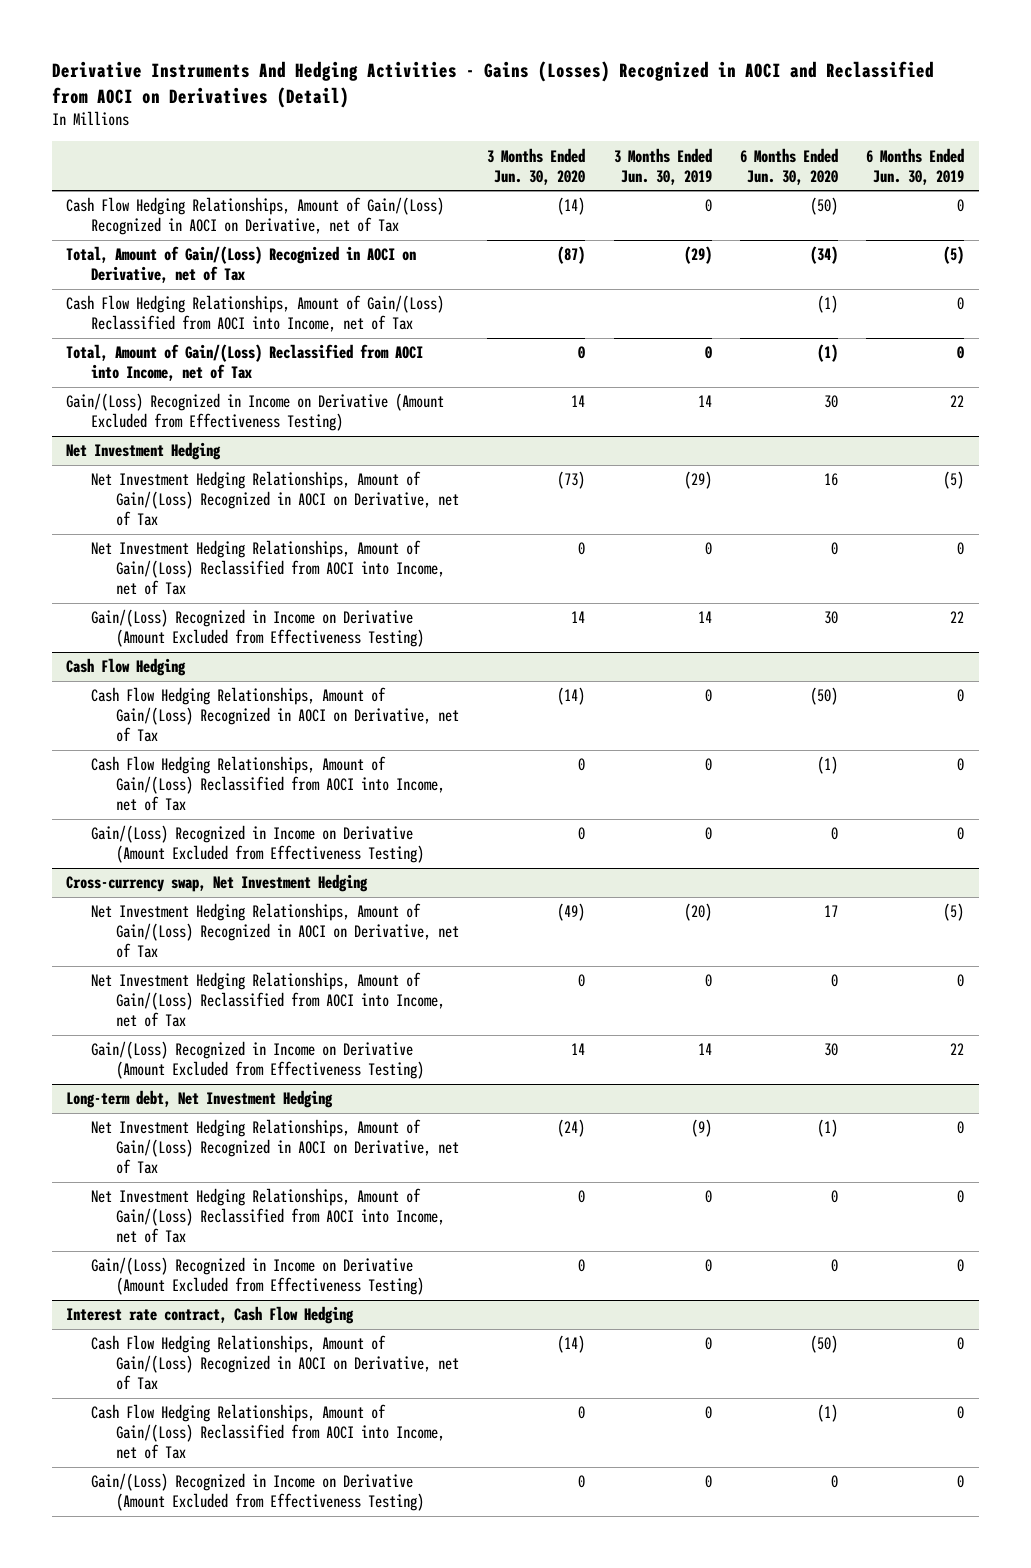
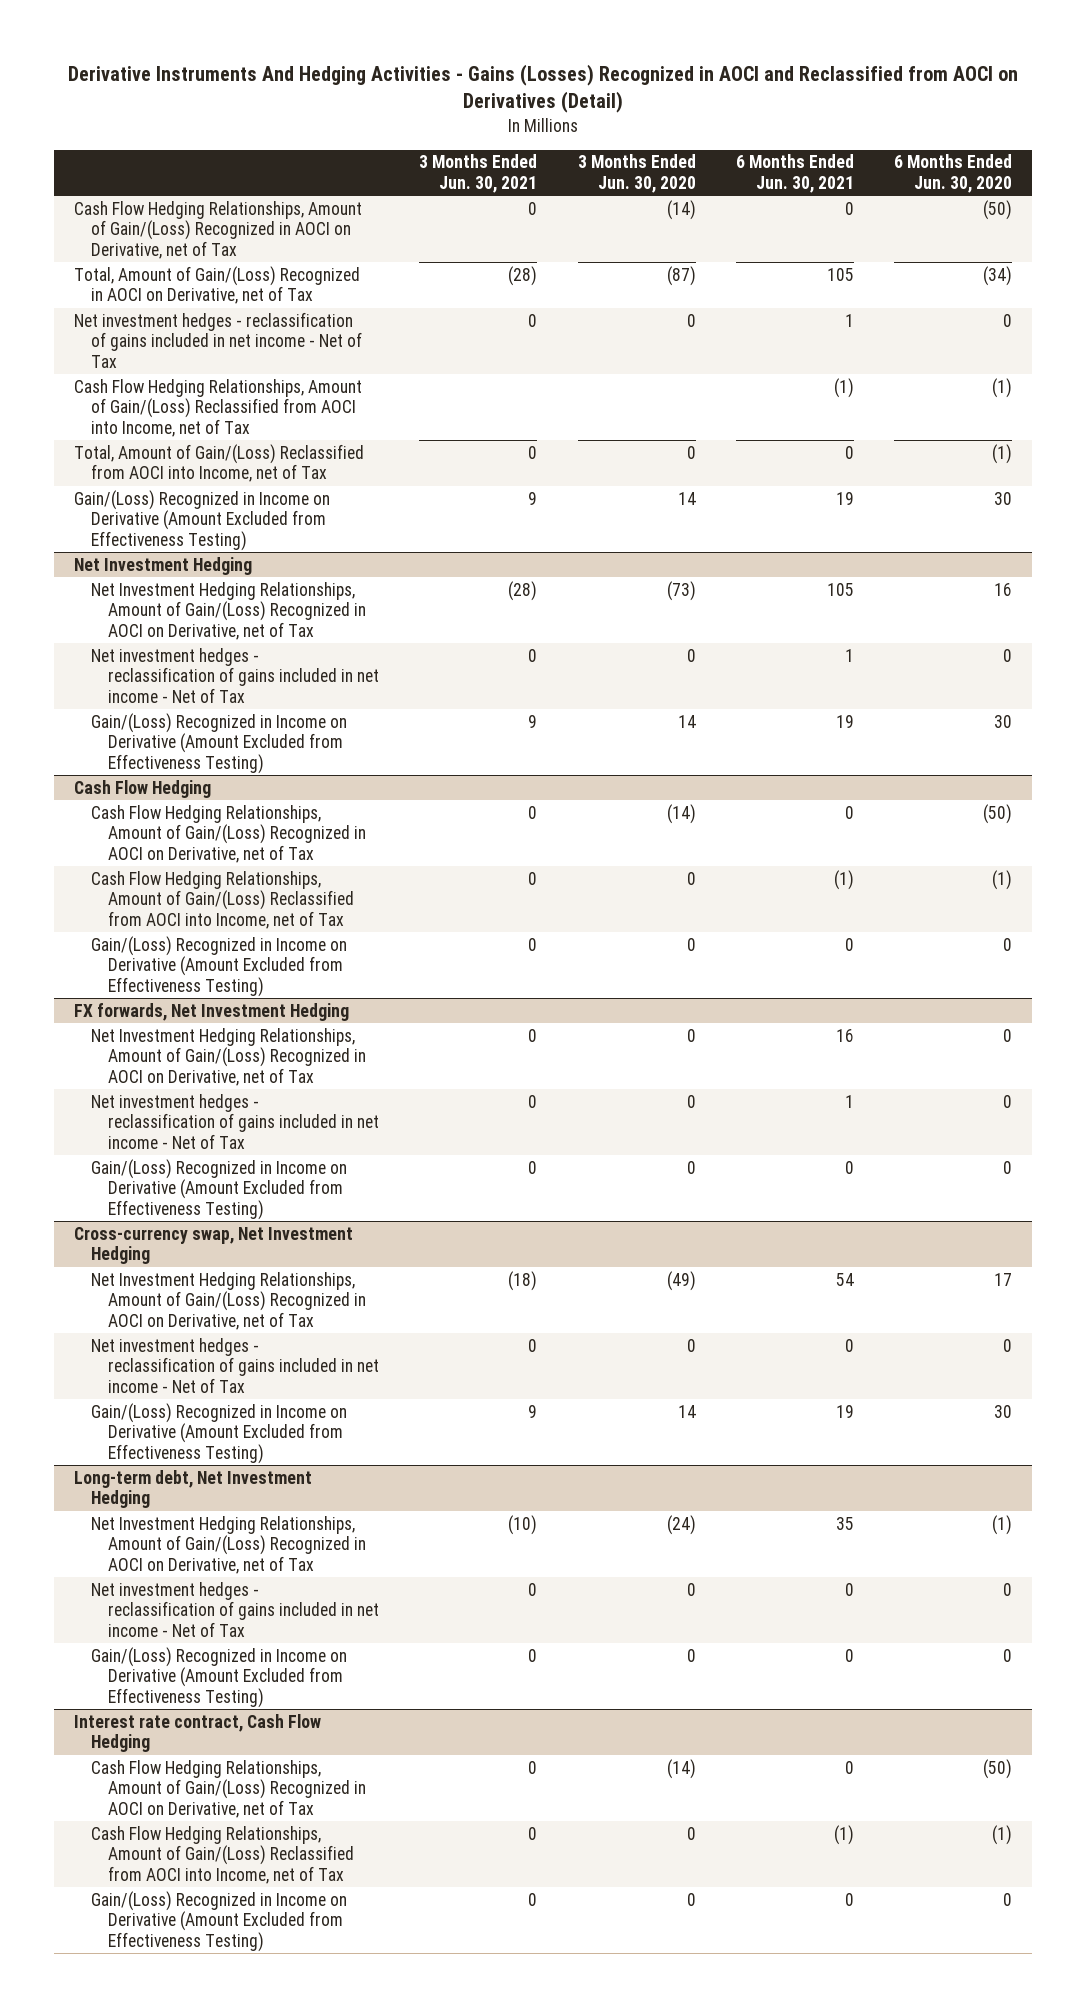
- | 3 Months Ended Jun. 30, 2020 | 3 Months Ended Jun. 30, 2019 | 6 Months Ended Jun. 30, 2020 | 6 Months Ended Jun. 30, 2019
+ | 3 Months Ended Jun. 30, 2021 | 3 Months Ended Jun. 30, 2020 | 6 Months Ended Jun. 30, 2021 | 6 Months Ended Jun. 30, 2020
+ Net investment hedges - reclassification of gains included in net income - Net of Tax | 0 | 0 | 1 | 0
@ Net Investment Hedging
- Net Investment Hedging Relationships, Amount of Gain/(Loss) Reclassified from AOCI into Income, net of Tax | 0 | 0 | 0 | 0
+ Net investment hedges - reclassification of gains included in net income - Net of Tax | 0 | 0 | 1 | 0
+ FX forwards, Net Investment Hedging
+ Net Investment Hedging Relationships, Amount of Gain/(Loss) Recognized in AOCI on Derivative, net of Tax | 0 | 0 | 16 | 0
+ Net investment hedges - reclassification of gains included in net income - Net of Tax | 0 | 0 | 1 | 0
+ Gain/(Loss) Recognized in Income on Derivative (Amount Excluded from Effectiveness Testing) | 0 | 0 | 0 | 0
@ Cross-currency swap, Net Investment Hedging
- Net Investment Hedging Relationships, Amount of Gain/(Loss) Reclassified from AOCI into Income, net of Tax | 0 | 0 | 0 | 0
+ Net investment hedges - reclassification of gains included in net income - Net of Tax | 0 | 0 | 0 | 0
@ Long-term debt, Net Investment Hedging
- Net Investment Hedging Relationships, Amount of Gain/(Loss) Reclassified from AOCI into Income, net of Tax | 0 | 0 | 0 | 0
+ Net investment hedges - reclassification of gains included in net income - Net of Tax | 0 | 0 | 0 | 0

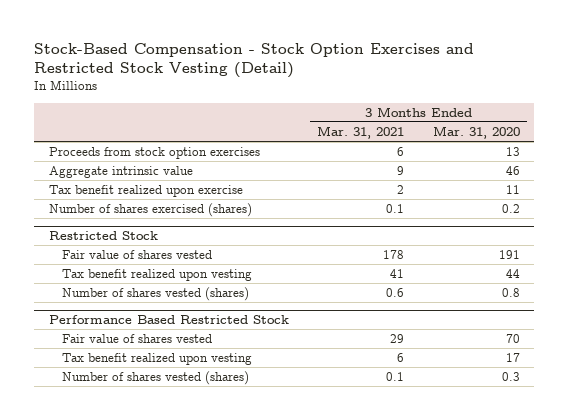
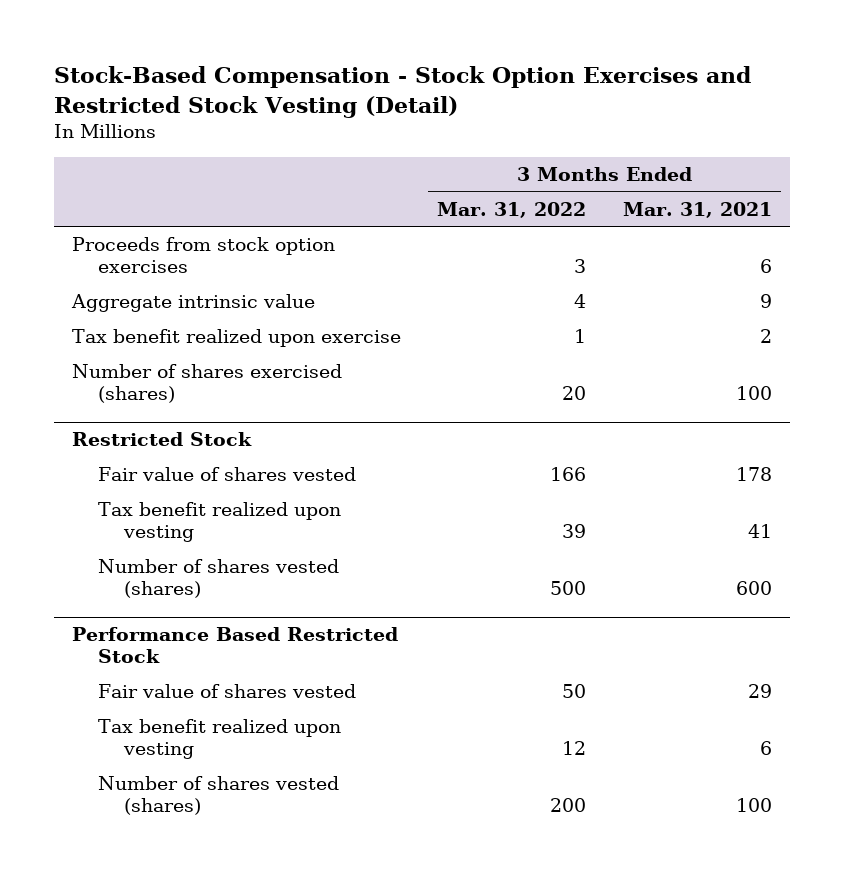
- | 3 Months Ended Mar. 31, 2021 | 3 Months Ended Mar. 31, 2020
+ | 3 Months Ended Mar. 31, 2022 | 3 Months Ended Mar. 31, 2021
- Number of shares exercised (shares) | 0.1 | 0.2
+ Number of shares exercised (shares) | 20 | 100
@ Restricted Stock
- Number of shares vested (shares) | 0.6 | 0.8
+ Number of shares vested (shares) | 500 | 600
@ Performance Based Restricted Stock
- Number of shares vested (shares) | 0.1 | 0.3
+ Number of shares vested (shares) | 200 | 100

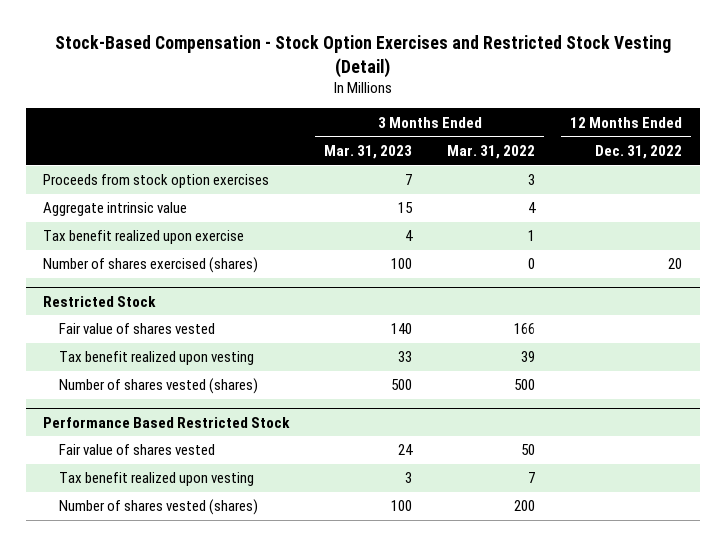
- | 3 Months Ended Mar. 31, 2022 | 3 Months Ended Mar. 31, 2021
+ | 3 Months Ended Mar. 31, 2023 | 3 Months Ended Mar. 31, 2022 | 12 Months Ended Dec. 31, 2022
- Number of shares exercised (shares) | 20 | 100
+ Number of shares exercised (shares) | 100 | 0 | 20
@ Performance Based Restricted Stock
- Tax benefit realized upon vesting | 12 | 6
+ Tax benefit realized upon vesting | 3 | 7 |

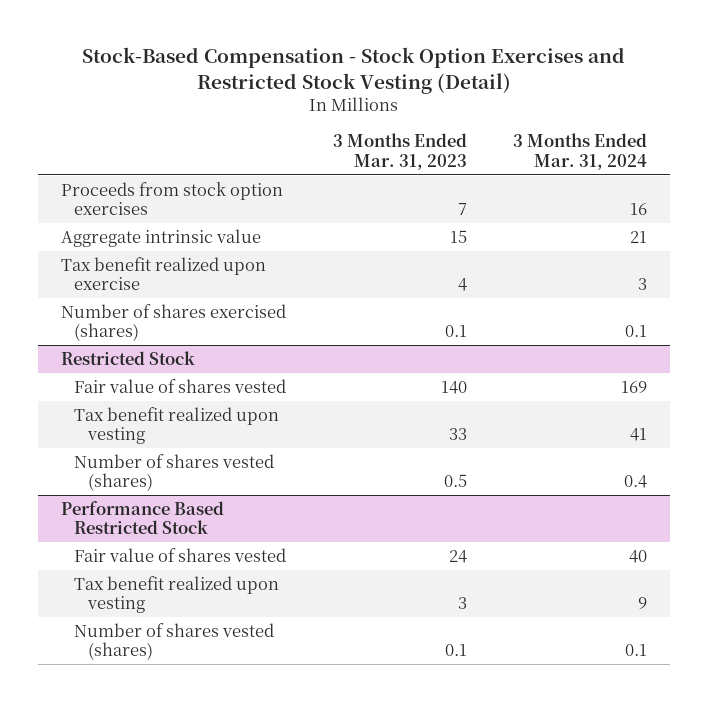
- | 3 Months Ended Mar. 31, 2023 | 3 Months Ended Mar. 31, 2022 | 12 Months Ended Dec. 31, 2022
+ | 3 Months Ended Mar. 31, 2023 | 3 Months Ended Mar. 31, 2024
- Number of shares exercised (shares) | 100 | 0 | 20
+ Number of shares exercised (shares) | 0.1 | 0.1
@ Restricted Stock
- Number of shares vested (shares) | 500 | 500 |
+ Number of shares vested (shares) | 0.5 | 0.4
@ Performance Based Restricted Stock
- Number of shares vested (shares) | 100 | 200 |
+ Number of shares vested (shares) | 0.1 | 0.1

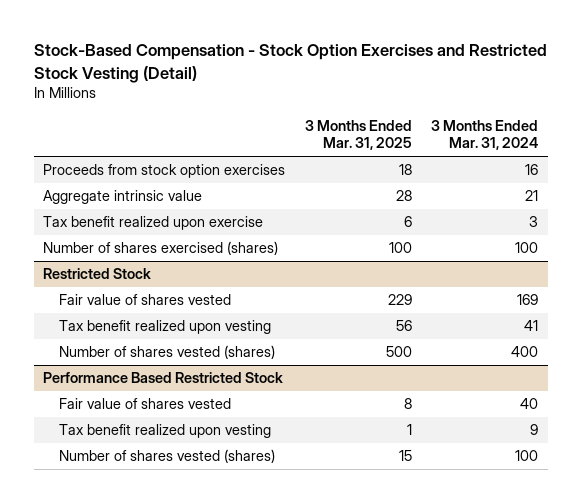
- | 3 Months Ended Mar. 31, 2023 | 3 Months Ended Mar. 31, 2024
+ | 3 Months Ended Mar. 31, 2025 | 3 Months Ended Mar. 31, 2024
- Number of shares exercised (shares) | 0.1 | 0.1
+ Number of shares exercised (shares) | 100 | 100
@ Restricted Stock
- Number of shares vested (shares) | 0.5 | 0.4
+ Number of shares vested (shares) | 500 | 400
@ Performance Based Restricted Stock
- Number of shares vested (shares) | 0.1 | 0.1
+ Number of shares vested (shares) | 15 | 100

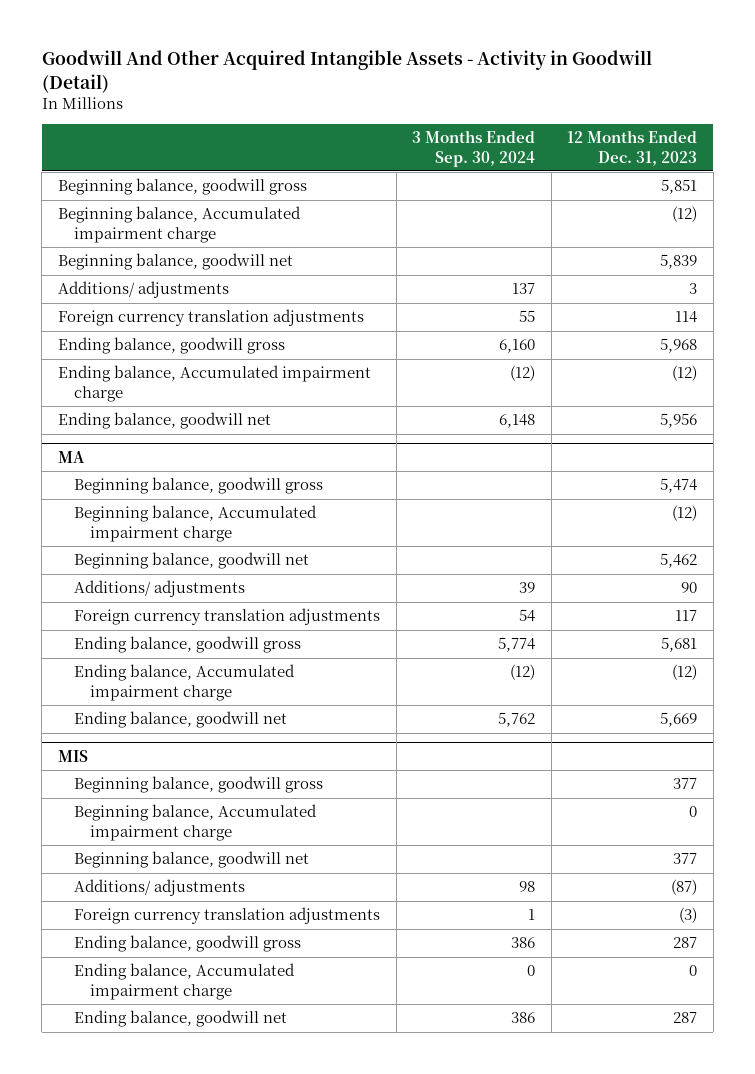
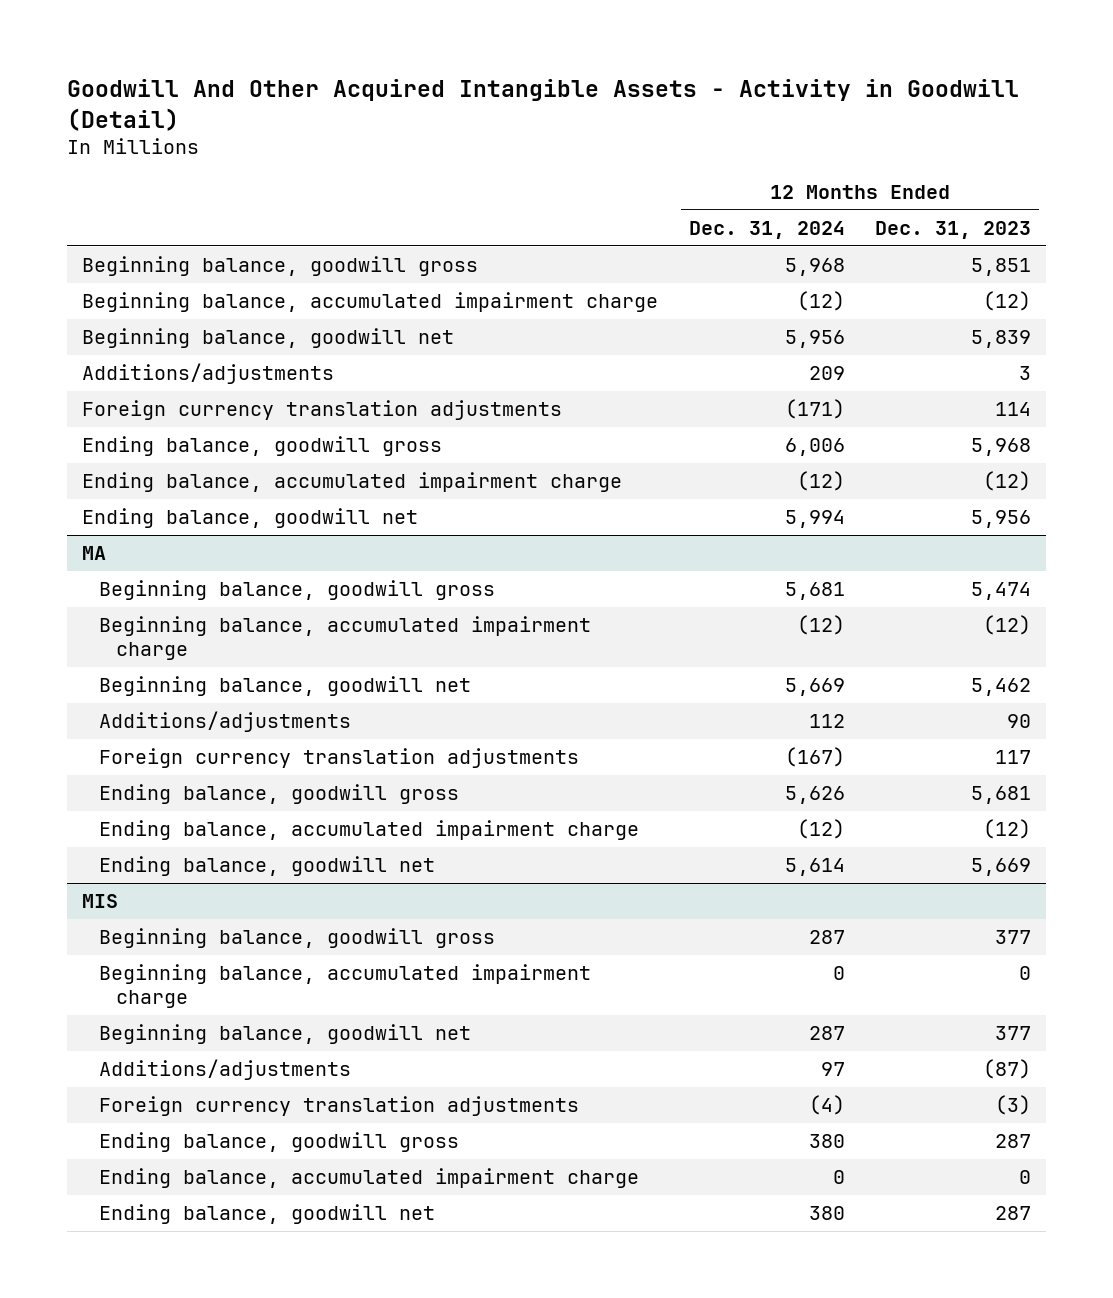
- | 3 Months Ended Sep. 30, 2024 | 12 Months Ended Dec. 31, 2023
+ | 12 Months Ended Dec. 31, 2024 | 12 Months Ended Dec. 31, 2023
- Beginning balance, Accumulated impairment charge | | (12)
+ Beginning balance, accumulated impairment charge | (12) | (12)
- Additions/ adjustments | 137 | 3
+ Additions/adjustments | 209 | 3
- Ending balance, Accumulated impairment charge | (12) | (12)
+ Ending balance, accumulated impairment charge | (12) | (12)
@ MA
- Beginning balance, Accumulated impairment charge | | (12)
+ Beginning balance, accumulated impairment charge | (12) | (12)
- Additions/ adjustments | 39 | 90
+ Additions/adjustments | 112 | 90
- Ending balance, Accumulated impairment charge | (12) | (12)
+ Ending balance, accumulated impairment charge | (12) | (12)
@ MIS
- Beginning balance, Accumulated impairment charge | | 0
+ Beginning balance, accumulated impairment charge | 0 | 0
- Additions/ adjustments | 98 | (87)
+ Additions/adjustments | 97 | (87)
- Ending balance, Accumulated impairment charge | 0 | 0
+ Ending balance, accumulated impairment charge | 0 | 0

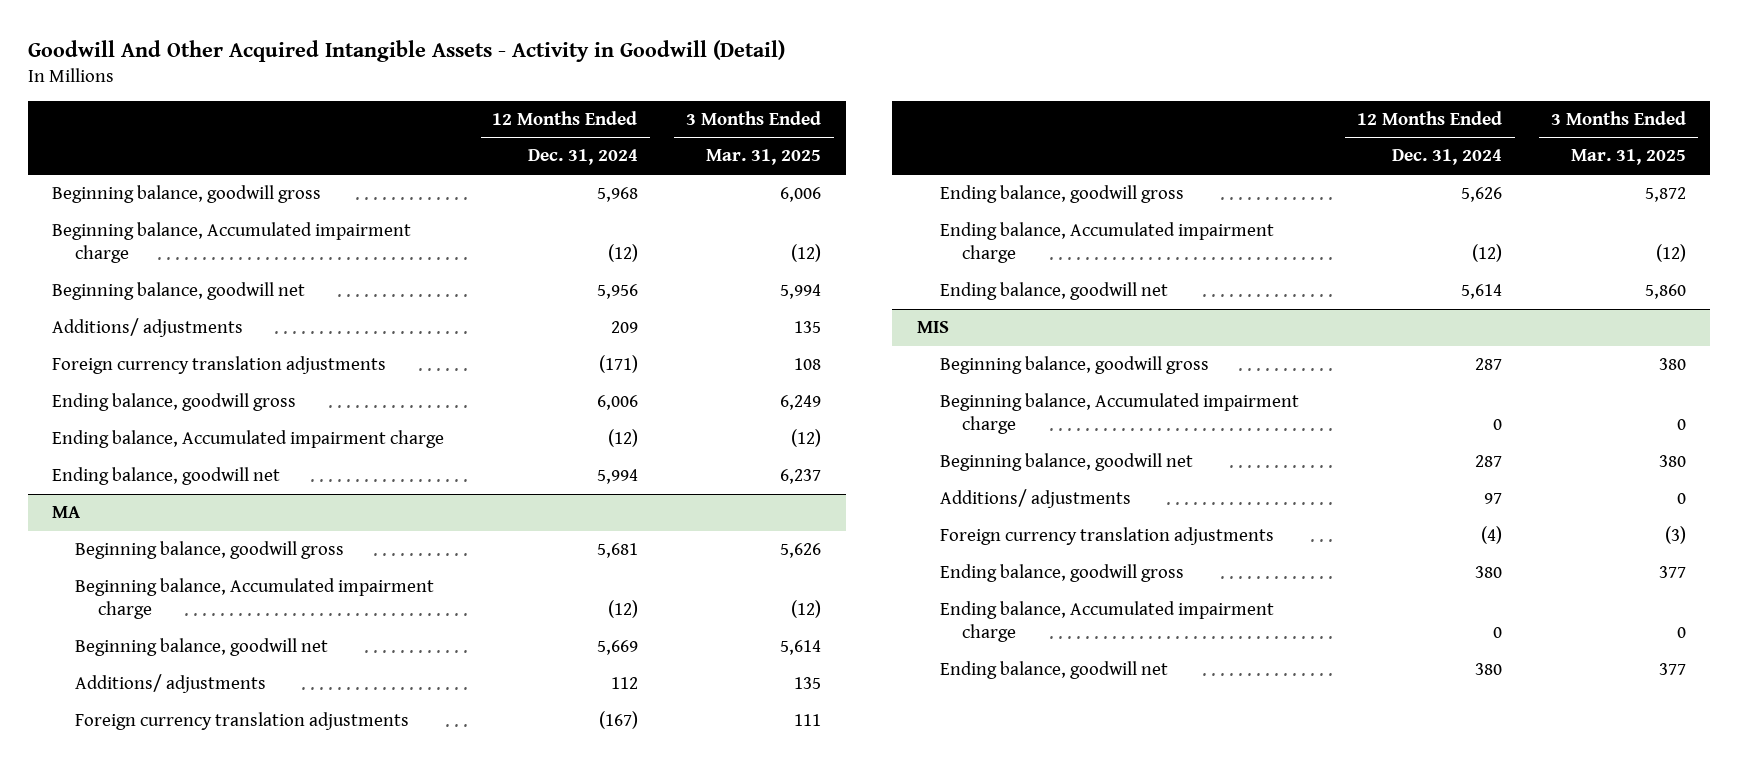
- | 12 Months Ended Dec. 31, 2024 | 12 Months Ended Dec. 31, 2023
+ | 12 Months Ended Dec. 31, 2024 | 3 Months Ended Mar. 31, 2025
- Beginning balance, accumulated impairment charge | (12) | (12)
+ Beginning balance, Accumulated impairment charge | (12) | (12)
- Additions/adjustments | 209 | 3
+ Additions/ adjustments | 209 | 135
- Ending balance, accumulated impairment charge | (12) | (12)
+ Ending balance, Accumulated impairment charge | (12) | (12)
@ MA
- Beginning balance, accumulated impairment charge | (12) | (12)
+ Beginning balance, Accumulated impairment charge | (12) | (12)
- Additions/adjustments | 112 | 90
+ Additions/ adjustments | 112 | 135
- Ending balance, accumulated impairment charge | (12) | (12)
+ Ending balance, Accumulated impairment charge | (12) | (12)
@ MIS
- Beginning balance, accumulated impairment charge | 0 | 0
+ Beginning balance, Accumulated impairment charge | 0 | 0
- Additions/adjustments | 97 | (87)
+ Additions/ adjustments | 97 | 0
- Ending balance, accumulated impairment charge | 0 | 0
+ Ending balance, Accumulated impairment charge | 0 | 0

